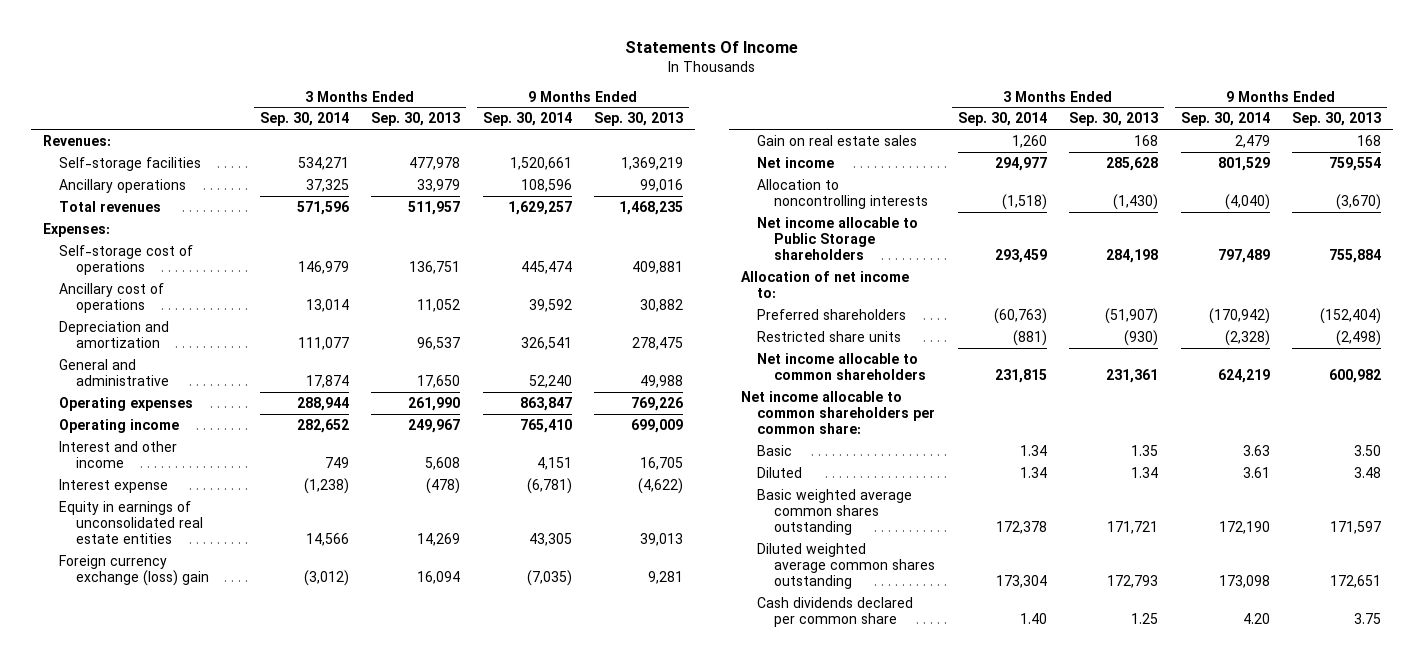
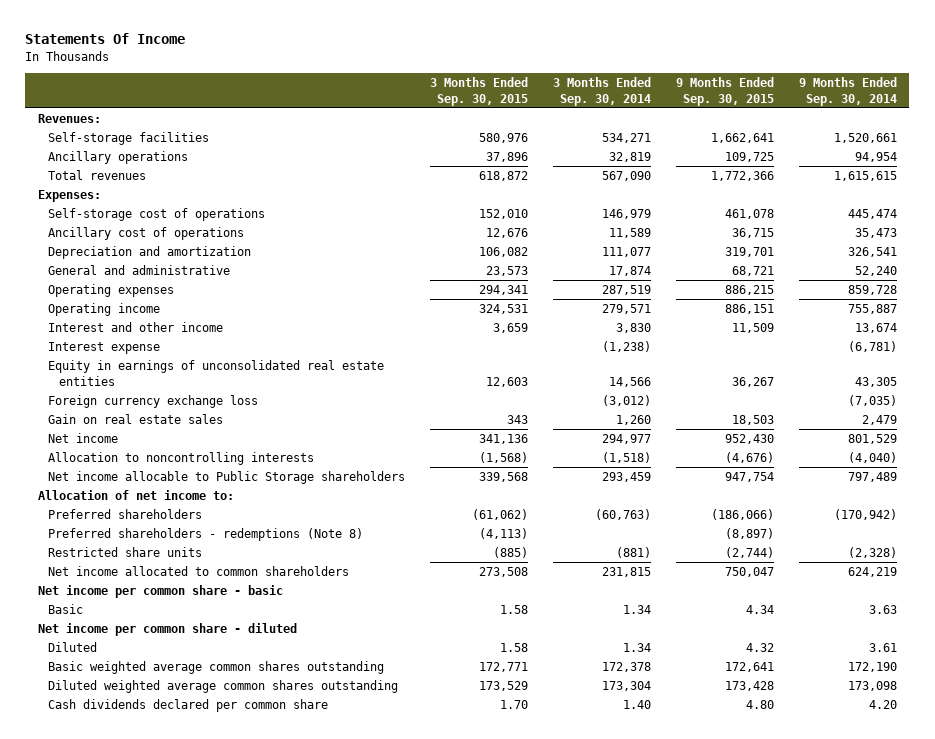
- | 3 Months Ended Sep. 30, 2014 | 3 Months Ended Sep. 30, 2013 | 9 Months Ended Sep. 30, 2014 | 9 Months Ended Sep. 30, 2013
+ | 3 Months Ended Sep. 30, 2015 | 3 Months Ended Sep. 30, 2014 | 9 Months Ended Sep. 30, 2015 | 9 Months Ended Sep. 30, 2014
- Ancillary operations | 37,325 | 33,979 | 108,596 | 99,016
- Total revenues | 571,596 | 511,957 | 1,629,257 | 1,468,235
+ Ancillary operations | 37,896 | 32,819 | 109,725 | 94,954
+ Total revenues | 618,872 | 567,090 | 1,772,366 | 1,615,615
- Ancillary cost of operations | 13,014 | 11,052 | 39,592 | 30,882
+ Ancillary cost of operations | 12,676 | 11,589 | 36,715 | 35,473
- Operating expenses | 288,944 | 261,990 | 863,847 | 769,226
- Operating income | 282,652 | 249,967 | 765,410 | 699,009
- Interest and other income | 749 | 5,608 | 4,151 | 16,705
+ Operating expenses | 294,341 | 287,519 | 886,215 | 859,728
+ Operating income | 324,531 | 279,571 | 886,151 | 755,887
+ Interest and other income | 3,659 | 3,830 | 11,509 | 13,674
- Foreign currency exchange (loss) gain | (3,012) | 16,094 | (7,035) | 9,281
+ Foreign currency exchange loss | | (3,012) | | (7,035)
+ Preferred shareholders - redemptions (Note 8) | (4,113) | | (8,897) |
- Net income allocable to common shareholders | 231,815 | 231,361 | 624,219 | 600,982
- Net income allocable to common shareholders per common share:
+ Net income allocated to common shareholders | 273,508 | 231,815 | 750,047 | 624,219
+ Net income per common share - basic
+ Net income per common share - diluted

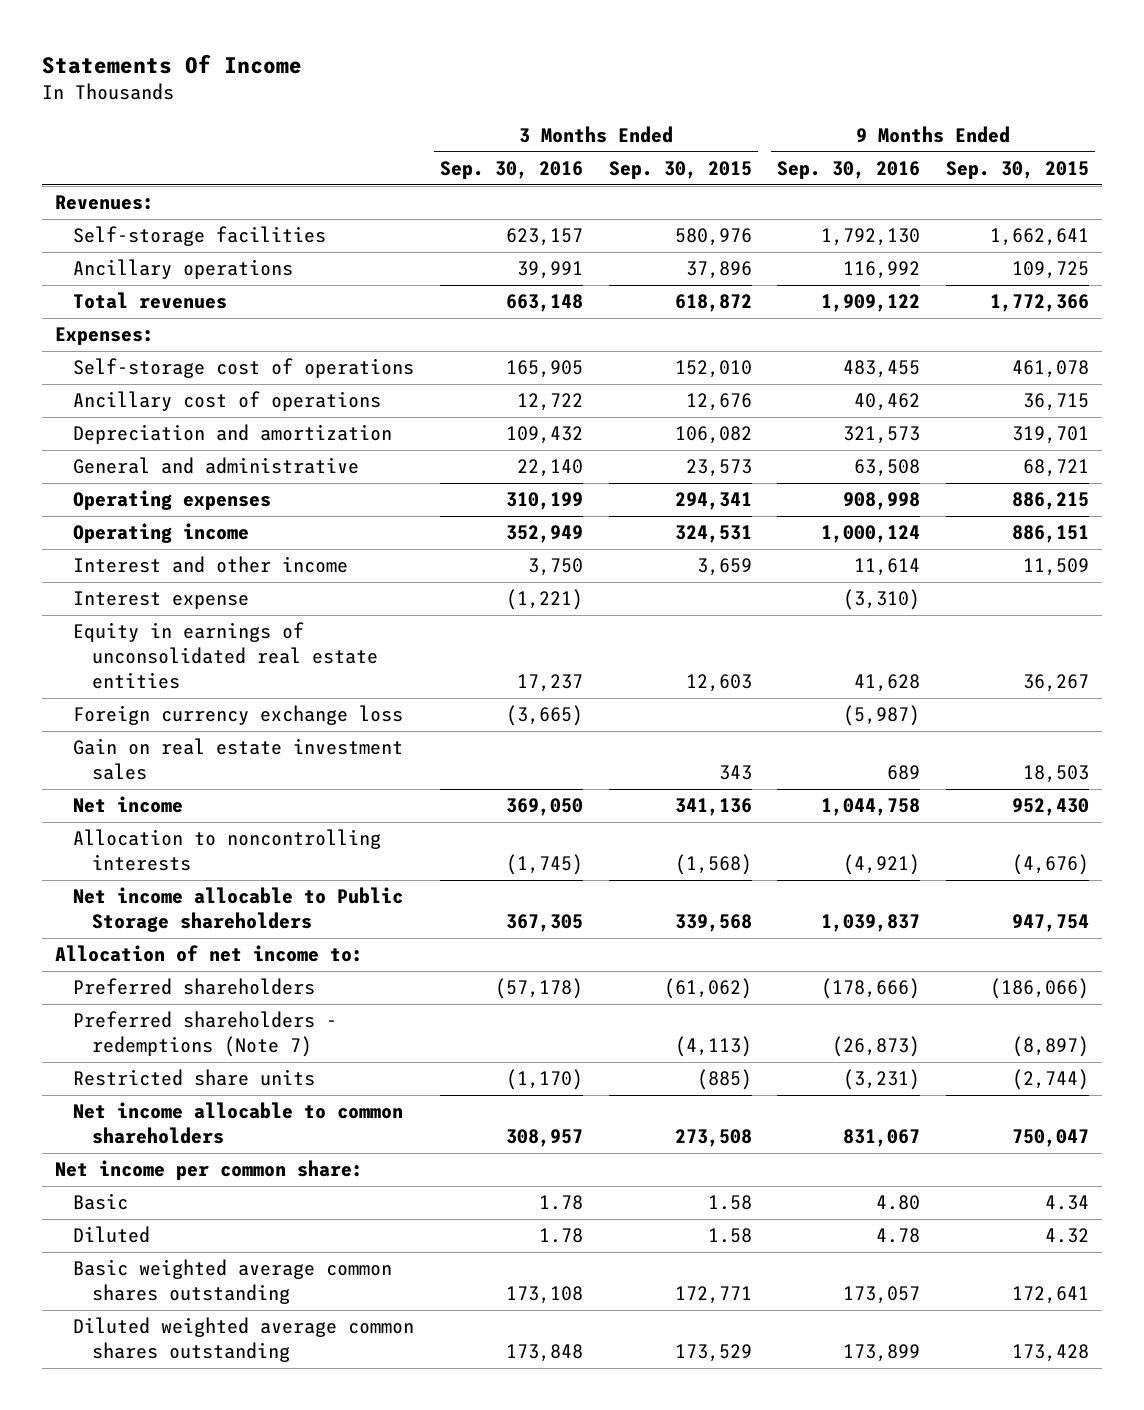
- | 3 Months Ended Sep. 30, 2015 | 3 Months Ended Sep. 30, 2014 | 9 Months Ended Sep. 30, 2015 | 9 Months Ended Sep. 30, 2014
+ | 3 Months Ended Sep. 30, 2016 | 3 Months Ended Sep. 30, 2015 | 9 Months Ended Sep. 30, 2016 | 9 Months Ended Sep. 30, 2015
- Gain on real estate sales | 343 | 1,260 | 18,503 | 2,479
+ Gain on real estate investment sales | | 343 | 689 | 18,503
- Preferred shareholders - redemptions (Note 8) | (4,113) | | (8,897) |
+ Preferred shareholders - redemptions (Note 7) | | (4,113) | (26,873) | (8,897)
- Net income allocated to common shareholders | 273,508 | 231,815 | 750,047 | 624,219
- Net income per common share - basic
+ Net income allocable to common shareholders | 308,957 | 273,508 | 831,067 | 750,047
+ Net income per common share:
- Net income per common share - diluted
- Cash dividends declared per common share | 1.70 | 1.40 | 4.80 | 4.20

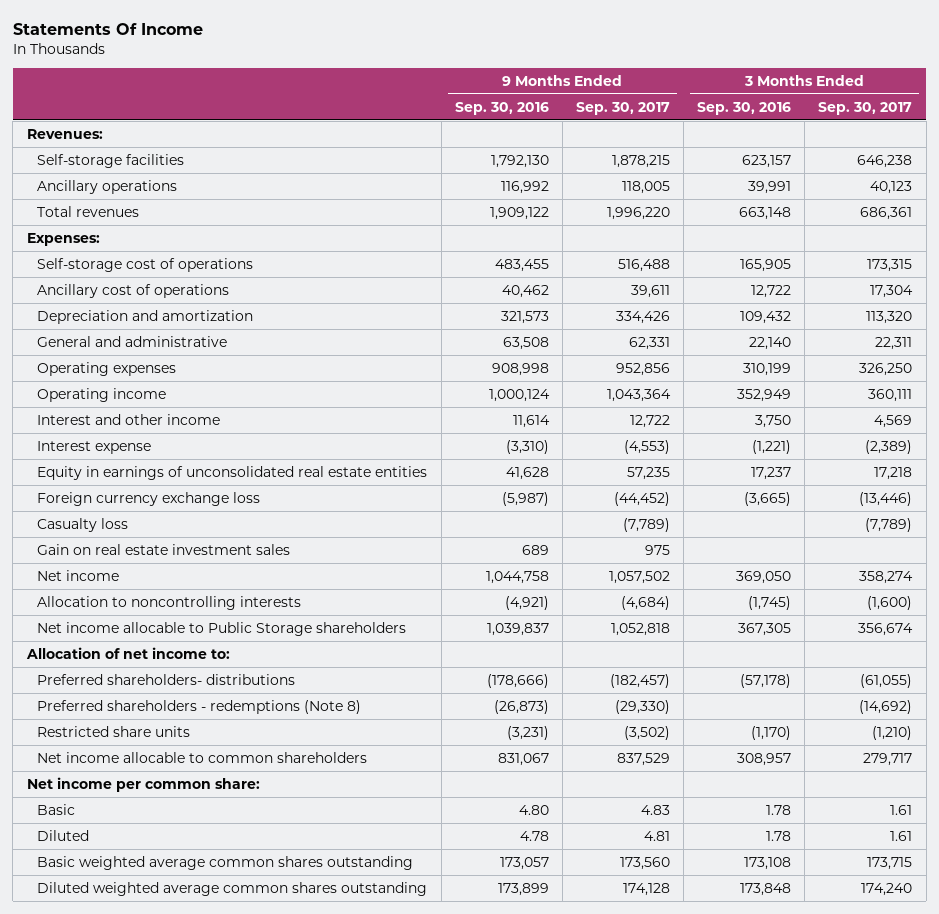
- | 3 Months Ended Sep. 30, 2016 | 3 Months Ended Sep. 30, 2015 | 9 Months Ended Sep. 30, 2016 | 9 Months Ended Sep. 30, 2015
+ | 9 Months Ended Sep. 30, 2016 | 9 Months Ended Sep. 30, 2017 | 3 Months Ended Sep. 30, 2016 | 3 Months Ended Sep. 30, 2017
+ Casualty loss | | (7,789) | | (7,789)
- Preferred shareholders | (57,178) | (61,062) | (178,666) | (186,066)
- Preferred shareholders - redemptions (Note 7) | | (4,113) | (26,873) | (8,897)
+ Preferred shareholders- distributions | (178,666) | (182,457) | (57,178) | (61,055)
+ Preferred shareholders - redemptions (Note 8) | (26,873) | (29,330) | | (14,692)

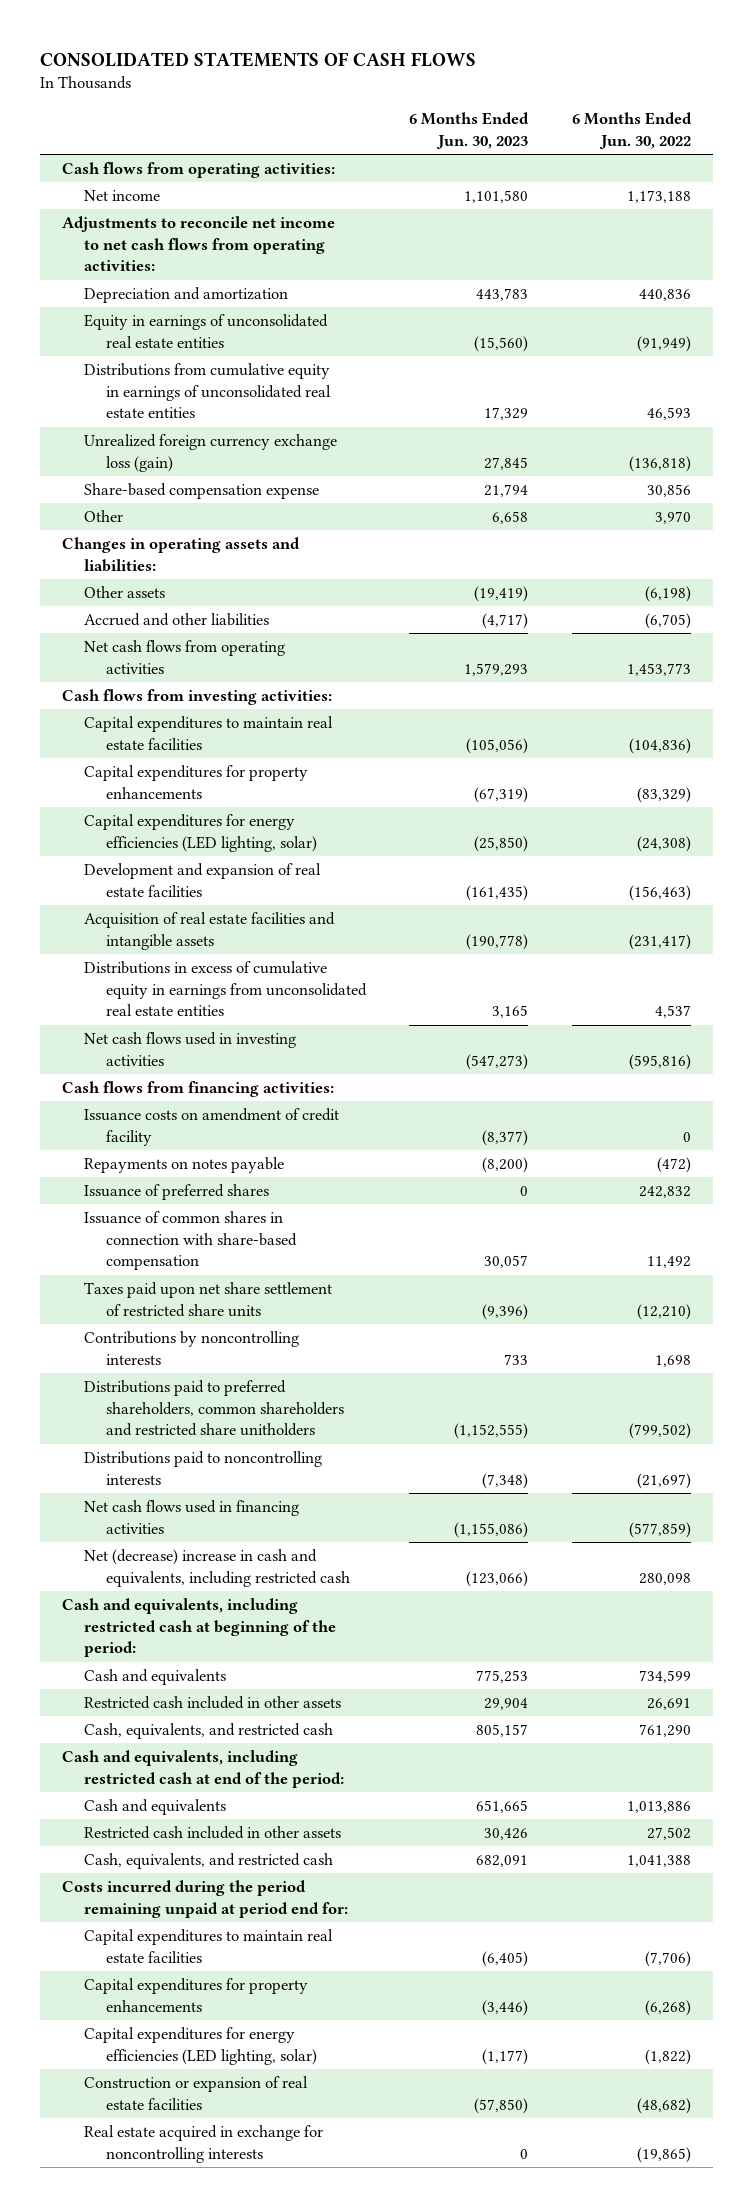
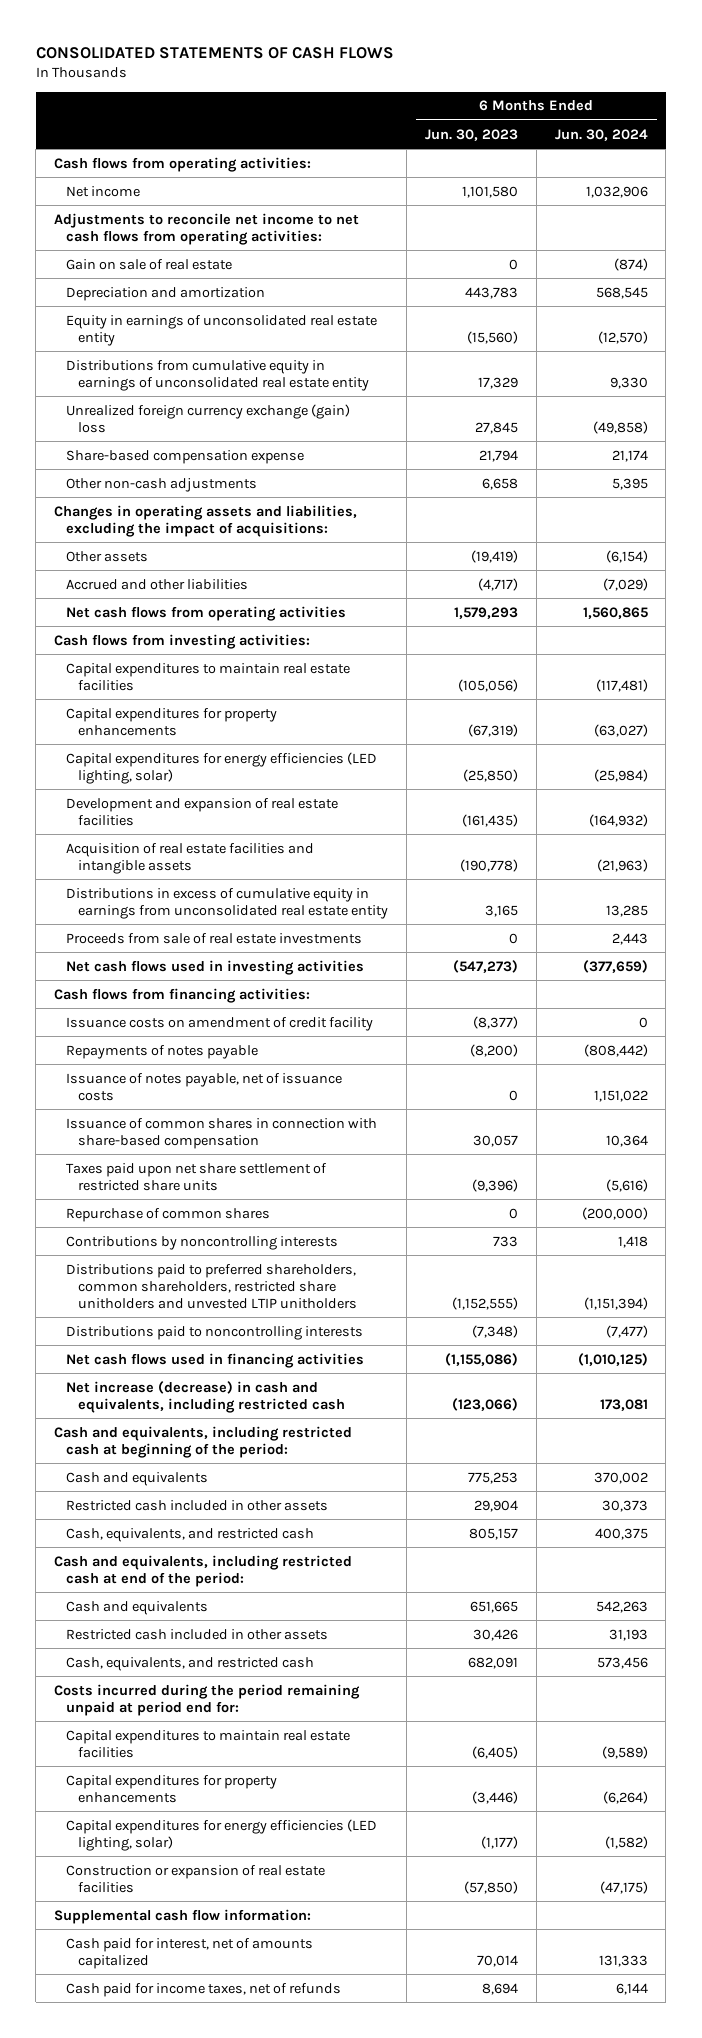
- | 6 Months Ended Jun. 30, 2023 | 6 Months Ended Jun. 30, 2022
+ | 6 Months Ended Jun. 30, 2023 | 6 Months Ended Jun. 30, 2024
+ Gain on sale of real estate | 0 | (874)
- Equity in earnings of unconsolidated real estate entities | (15,560) | (91,949)
- Distributions from cumulative equity in earnings of unconsolidated real estate entities | 17,329 | 46,593
- Unrealized foreign currency exchange loss (gain) | 27,845 | (136,818)
+ Equity in earnings of unconsolidated real estate entity | (15,560) | (12,570)
+ Distributions from cumulative equity in earnings of unconsolidated real estate entity | 17,329 | 9,330
+ Unrealized foreign currency exchange (gain) loss | 27,845 | (49,858)
- Other | 6,658 | 3,970
- Changes in operating assets and liabilities:
+ Other non-cash adjustments | 6,658 | 5,395
+ Changes in operating assets and liabilities, excluding the impact of acquisitions:
- Distributions in excess of cumulative equity in earnings from unconsolidated real estate entities | 3,165 | 4,537
+ Distributions in excess of cumulative equity in earnings from unconsolidated real estate entity | 3,165 | 13,285
+ Proceeds from sale of real estate investments | 0 | 2,443
- Repayments on notes payable | (8,200) | (472)
- Issuance of preferred shares | 0 | 242,832
+ Repayments of notes payable | (8,200) | (808,442)
+ Issuance of notes payable, net of issuance costs | 0 | 1,151,022
+ Repurchase of common shares | 0 | (200,000)
- Distributions paid to preferred shareholders, common shareholders and restricted share unitholders | (1,152,555) | (799,502)
+ Distributions paid to preferred shareholders, common shareholders, restricted share unitholders and unvested LTIP unitholders | (1,152,555) | (1,151,394)
- Net (decrease) increase in cash and equivalents, including restricted cash | (123,066) | 280,098
+ Net increase (decrease) in cash and equivalents, including restricted cash | (123,066) | 173,081
- Real estate acquired in exchange for noncontrolling interests | 0 | (19,865)
+ Supplemental cash flow information:
+ Cash paid for interest, net of amounts capitalized | 70,014 | 131,333
+ Cash paid for income taxes, net of refunds | 8,694 | 6,144

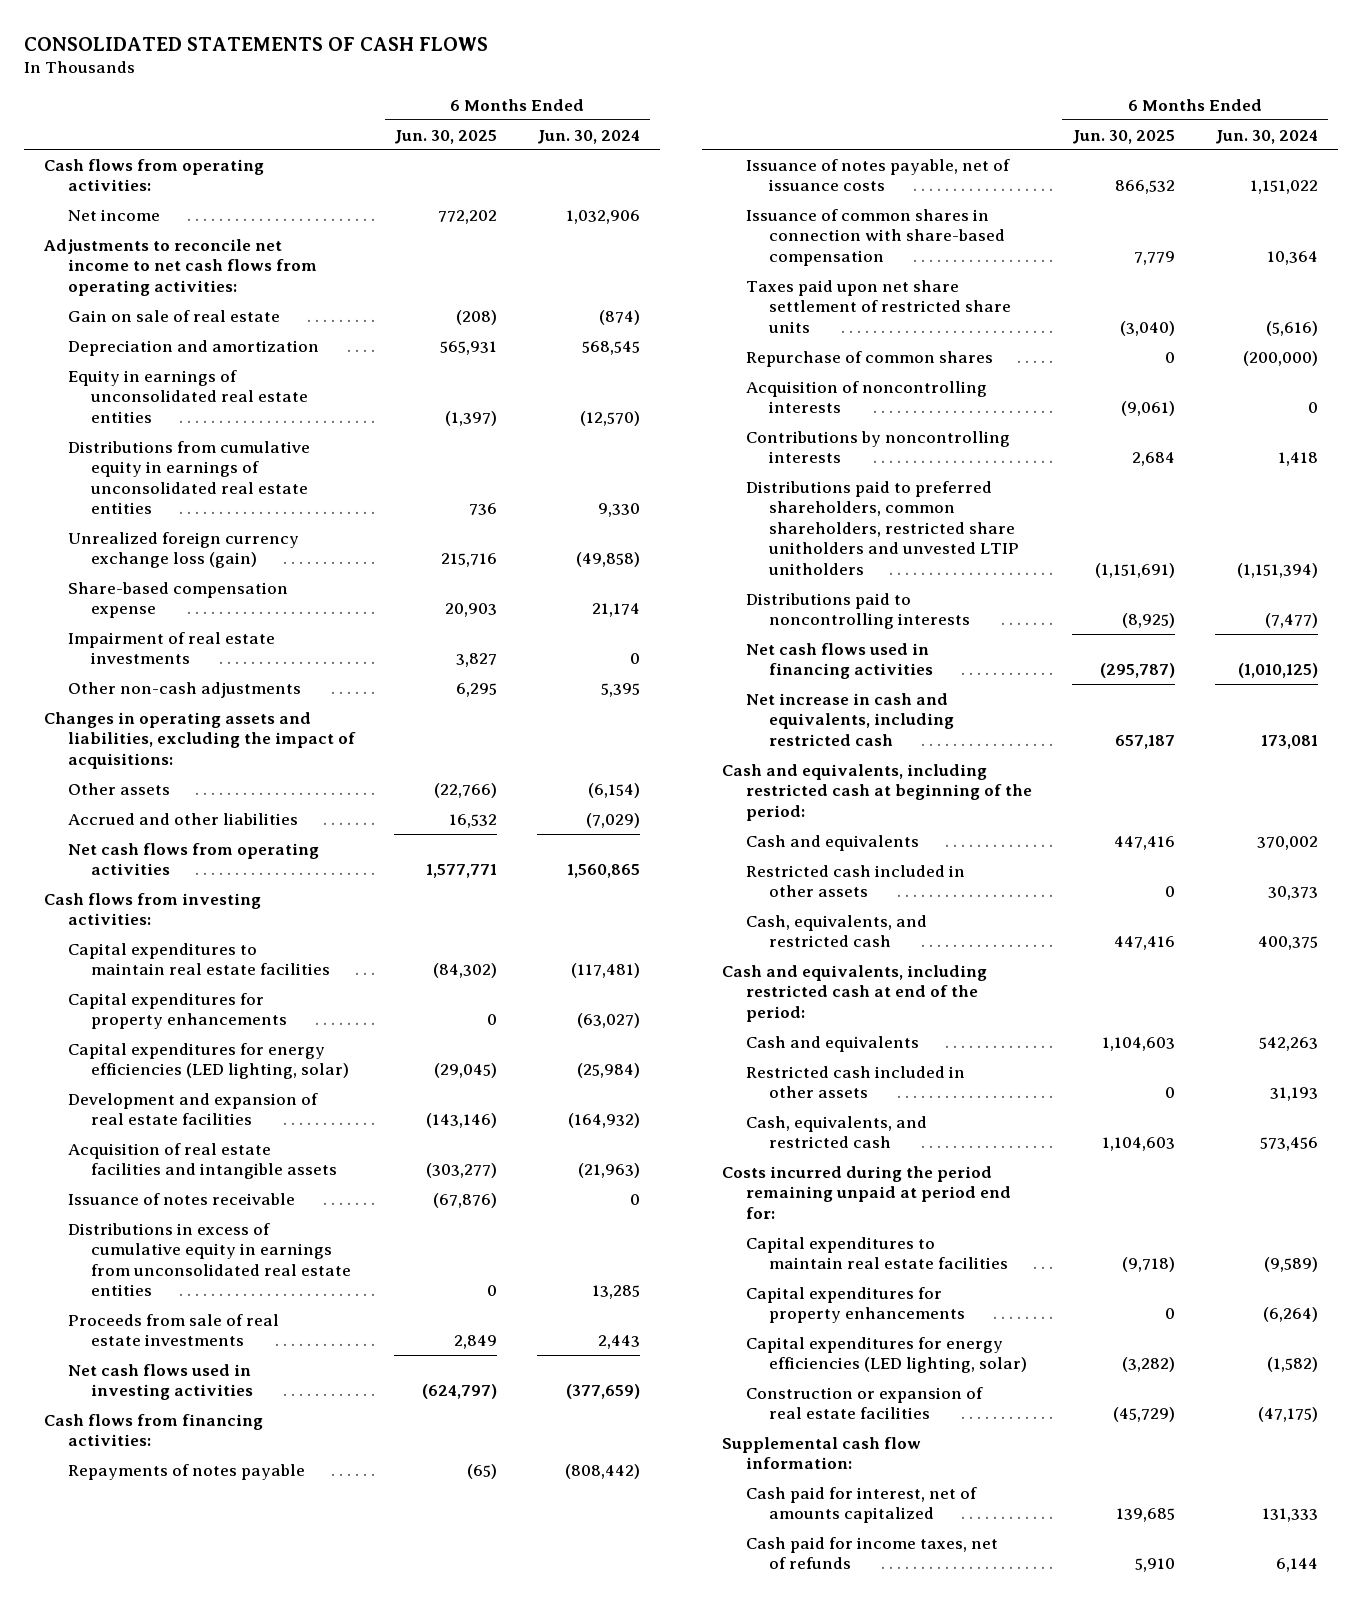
- | 6 Months Ended Jun. 30, 2023 | 6 Months Ended Jun. 30, 2024
+ | 6 Months Ended Jun. 30, 2025 | 6 Months Ended Jun. 30, 2024
- Equity in earnings of unconsolidated real estate entity | (15,560) | (12,570)
- Distributions from cumulative equity in earnings of unconsolidated real estate entity | 17,329 | 9,330
- Unrealized foreign currency exchange (gain) loss | 27,845 | (49,858)
+ Equity in earnings of unconsolidated real estate entities | (1,397) | (12,570)
+ Distributions from cumulative equity in earnings of unconsolidated real estate entities | 736 | 9,330
+ Unrealized foreign currency exchange loss (gain) | 215,716 | (49,858)
+ Impairment of real estate investments | 3,827 | 0
- Distributions in excess of cumulative equity in earnings from unconsolidated real estate entity | 3,165 | 13,285
+ Issuance of notes receivable | (67,876) | 0
+ Distributions in excess of cumulative equity in earnings from unconsolidated real estate entities | 0 | 13,285
- Issuance costs on amendment of credit facility | (8,377) | 0
+ Acquisition of noncontrolling interests | (9,061) | 0
- Net increase (decrease) in cash and equivalents, including restricted cash | (123,066) | 173,081
+ Net increase in cash and equivalents, including restricted cash | 657,187 | 173,081

